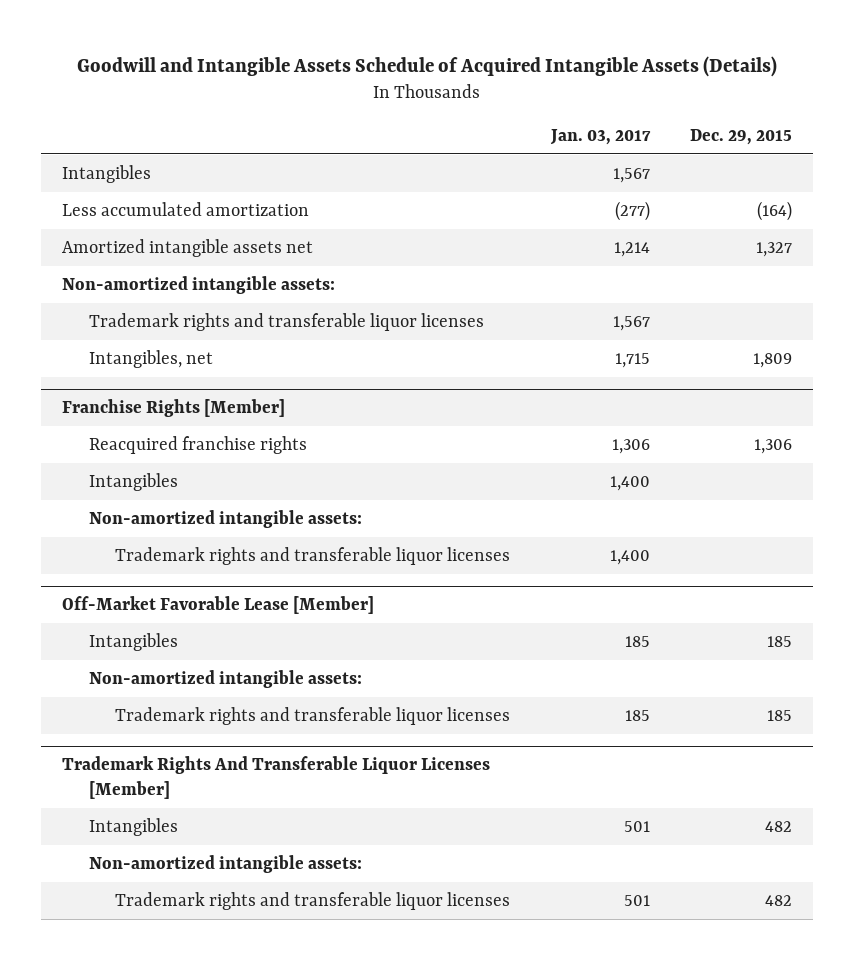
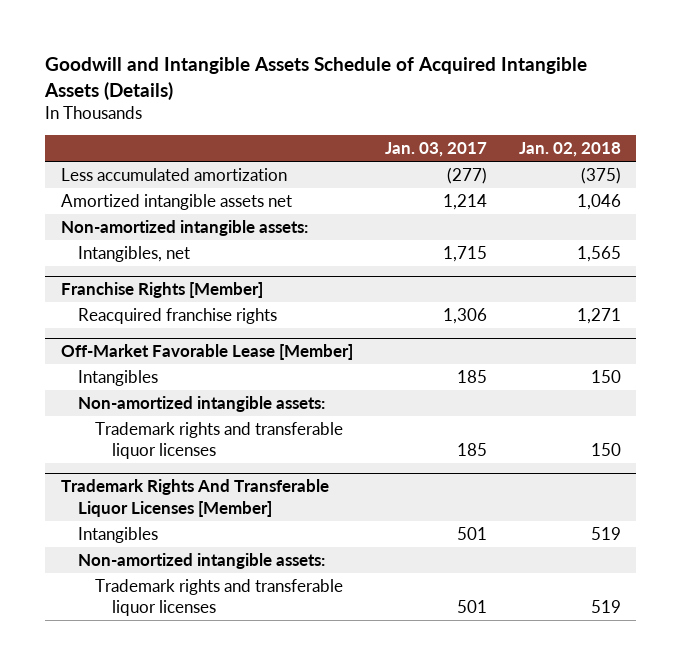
- | Jan. 03, 2017 | Dec. 29, 2015
+ | Jan. 03, 2017 | Jan. 02, 2018
- Intangibles | 1,567 |
- Trademark rights and transferable liquor licenses | 1,567 |
@ Franchise Rights [Member]
- Intangibles | 1,400 |
- Non-amortized intangible assets:
- Trademark rights and transferable liquor licenses | 1,400 |

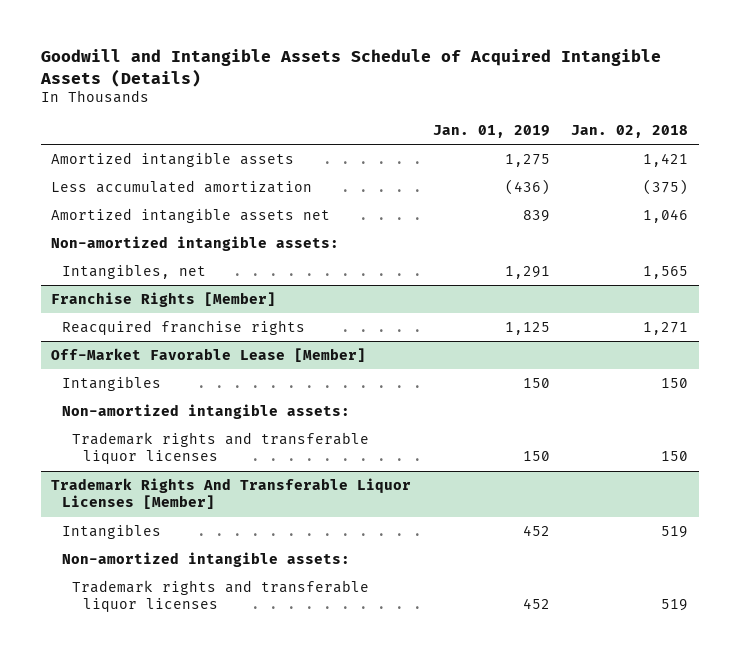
- | Jan. 03, 2017 | Jan. 02, 2018
+ | Jan. 01, 2019 | Jan. 02, 2018
+ Amortized intangible assets | 1,275 | 1,421

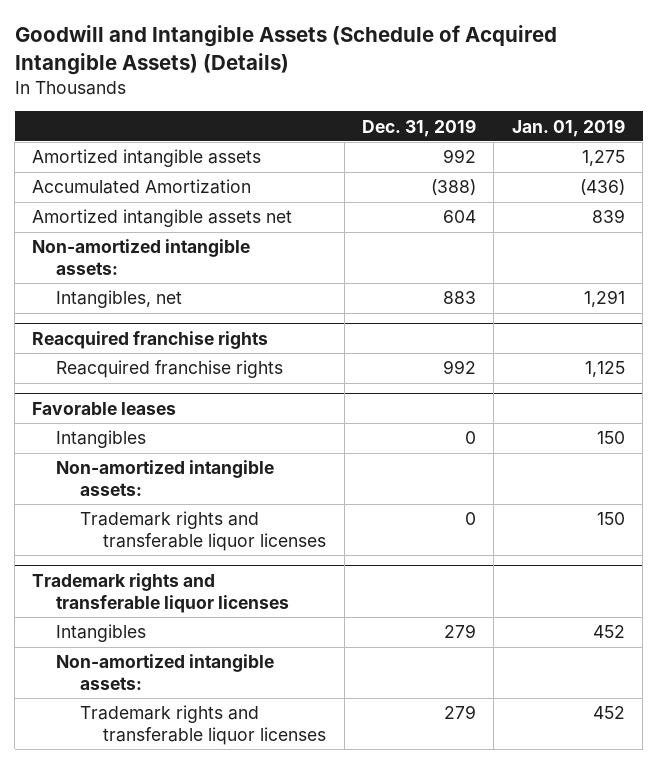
- Goodwill and Intangible Assets Schedule of Acquired Intangible Assets (Details)
+ Goodwill and Intangible Assets (Schedule of Acquired Intangible Assets) (Details)
- | Jan. 01, 2019 | Jan. 02, 2018
+ | Dec. 31, 2019 | Jan. 01, 2019
- Less accumulated amortization | (436) | (375)
+ Accumulated Amortization | (388) | (436)
- Franchise Rights [Member]
+ Reacquired franchise rights
- Off-Market Favorable Lease [Member]
+ Favorable leases
- Trademark Rights And Transferable Liquor Licenses [Member]
+ Trademark rights and transferable liquor licenses

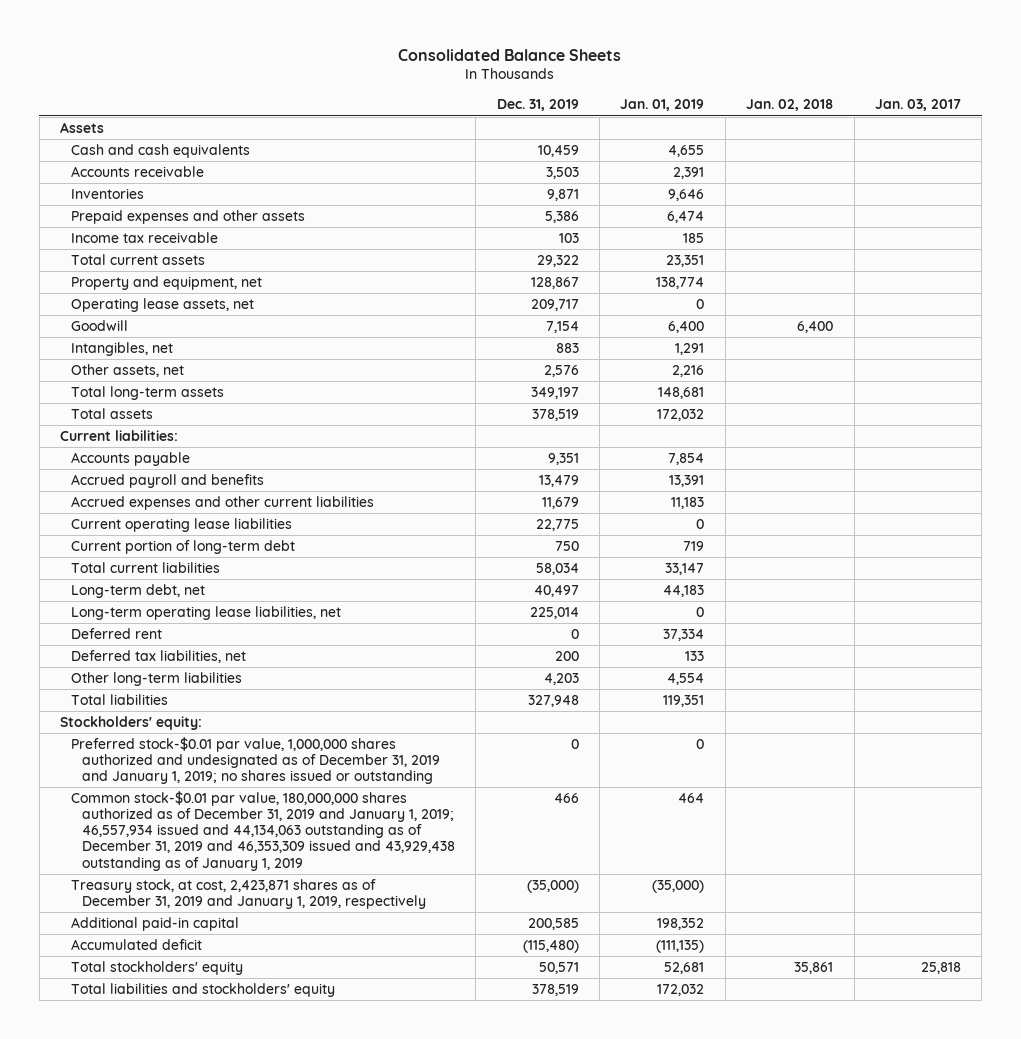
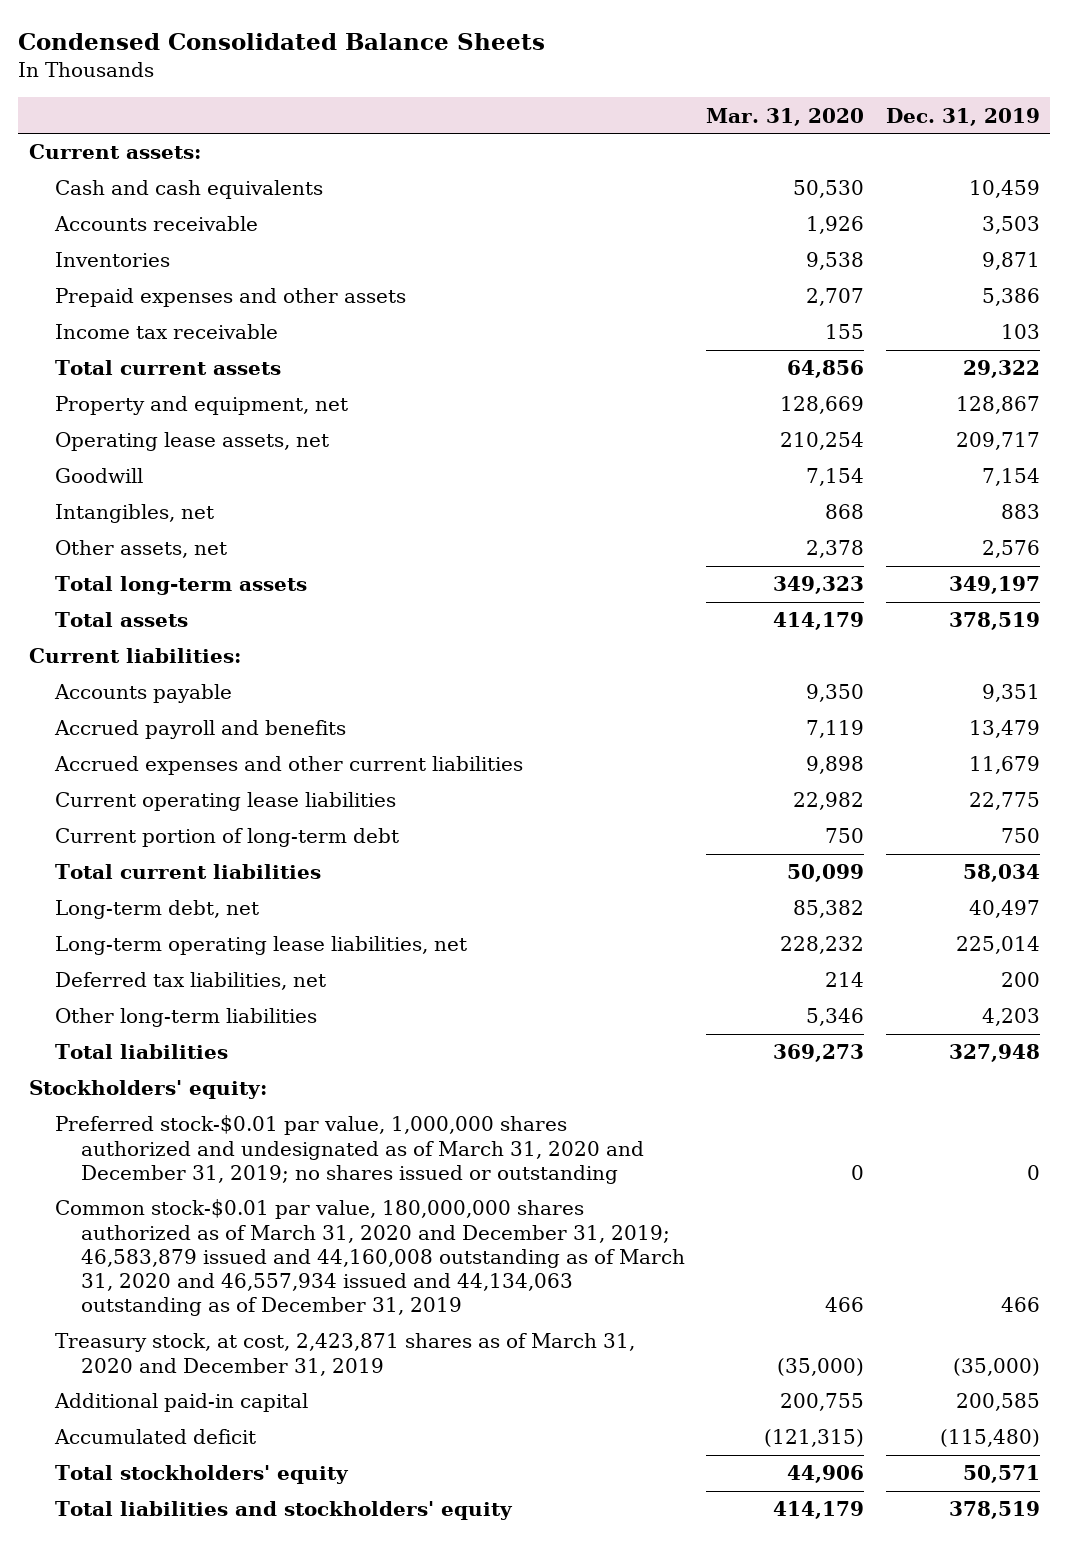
- Consolidated Balance Sheets
+ Condensed Consolidated Balance Sheets
- | Dec. 31, 2019 | Jan. 01, 2019 | Jan. 02, 2018 | Jan. 03, 2017
+ | Mar. 31, 2020 | Dec. 31, 2019
- Assets
+ Current assets:
- Deferred rent | 0 | 37,334 | |
- Preferred stock-$0.01 par value, 1,000,000 shares authorized and undesignated as of December 31, 2019 and January 1, 2019; no shares issued or outstanding | 0 | 0 | |
- Common stock-$0.01 par value, 180,000,000 shares authorized as of December 31, 2019 and January 1, 2019; 46,557,934 issued and 44,134,063 outstanding as of December 31, 2019 and 46,353,309 issued and 43,929,438 outstanding as of January 1, 2019 | 466 | 464 | |
- Treasury stock, at cost, 2,423,871 shares as of December 31, 2019 and January 1, 2019, respectively | (35,000) | (35,000) | |
+ Preferred stock-$0.01 par value, 1,000,000 shares authorized and undesignated as of March 31, 2020 and December 31, 2019; no shares issued or outstanding | 0 | 0
+ Common stock-$0.01 par value, 180,000,000 shares authorized as of March 31, 2020 and December 31, 2019; 46,583,879 issued and 44,160,008 outstanding as of March 31, 2020 and 46,557,934 issued and 44,134,063 outstanding as of December 31, 2019 | 466 | 466
+ Treasury stock, at cost, 2,423,871 shares as of March 31, 2020 and December 31, 2019 | (35,000) | (35,000)

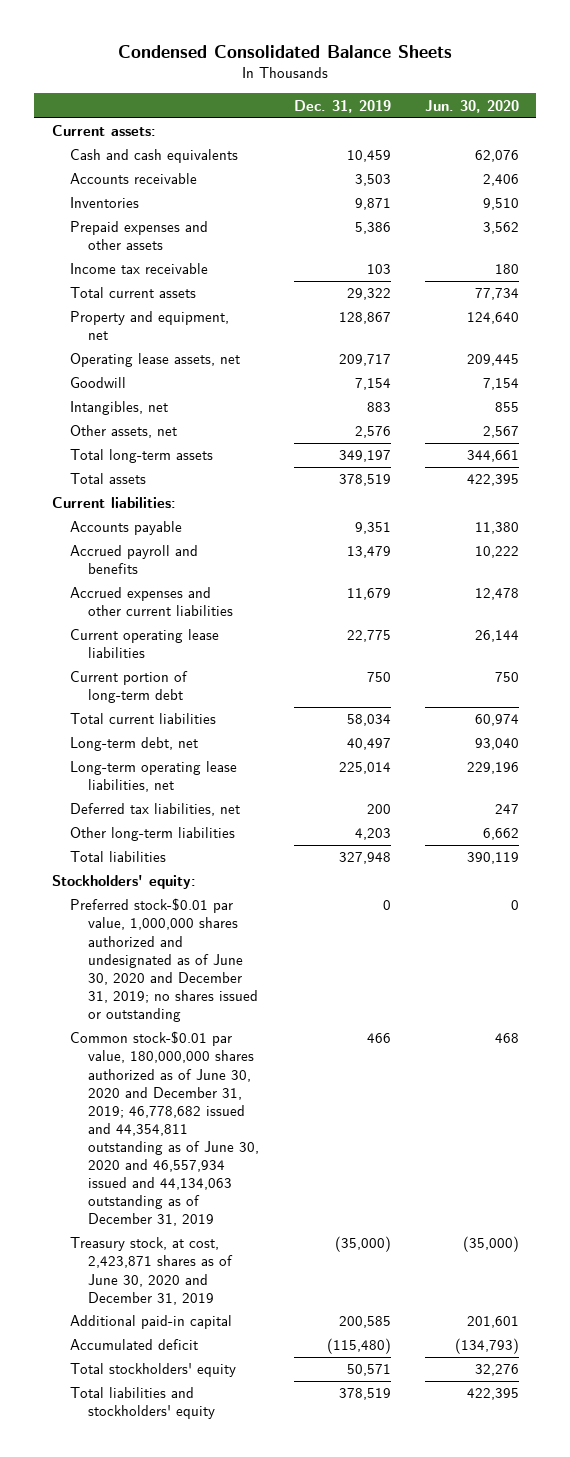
- | Mar. 31, 2020 | Dec. 31, 2019
+ | Dec. 31, 2019 | Jun. 30, 2020
- Preferred stock-$0.01 par value, 1,000,000 shares authorized and undesignated as of March 31, 2020 and December 31, 2019; no shares issued or outstanding | 0 | 0
- Common stock-$0.01 par value, 180,000,000 shares authorized as of March 31, 2020 and December 31, 2019; 46,583,879 issued and 44,160,008 outstanding as of March 31, 2020 and 46,557,934 issued and 44,134,063 outstanding as of December 31, 2019 | 466 | 466
- Treasury stock, at cost, 2,423,871 shares as of March 31, 2020 and December 31, 2019 | (35,000) | (35,000)
+ Preferred stock-$0.01 par value, 1,000,000 shares authorized and undesignated as of June 30, 2020 and December 31, 2019; no shares issued or outstanding | 0 | 0
+ Common stock-$0.01 par value, 180,000,000 shares authorized as of June 30, 2020 and December 31, 2019; 46,778,682 issued and 44,354,811 outstanding as of June 30, 2020 and 46,557,934 issued and 44,134,063 outstanding as of December 31, 2019 | 466 | 468
+ Treasury stock, at cost, 2,423,871 shares as of June 30, 2020 and December 31, 2019 | (35,000) | (35,000)

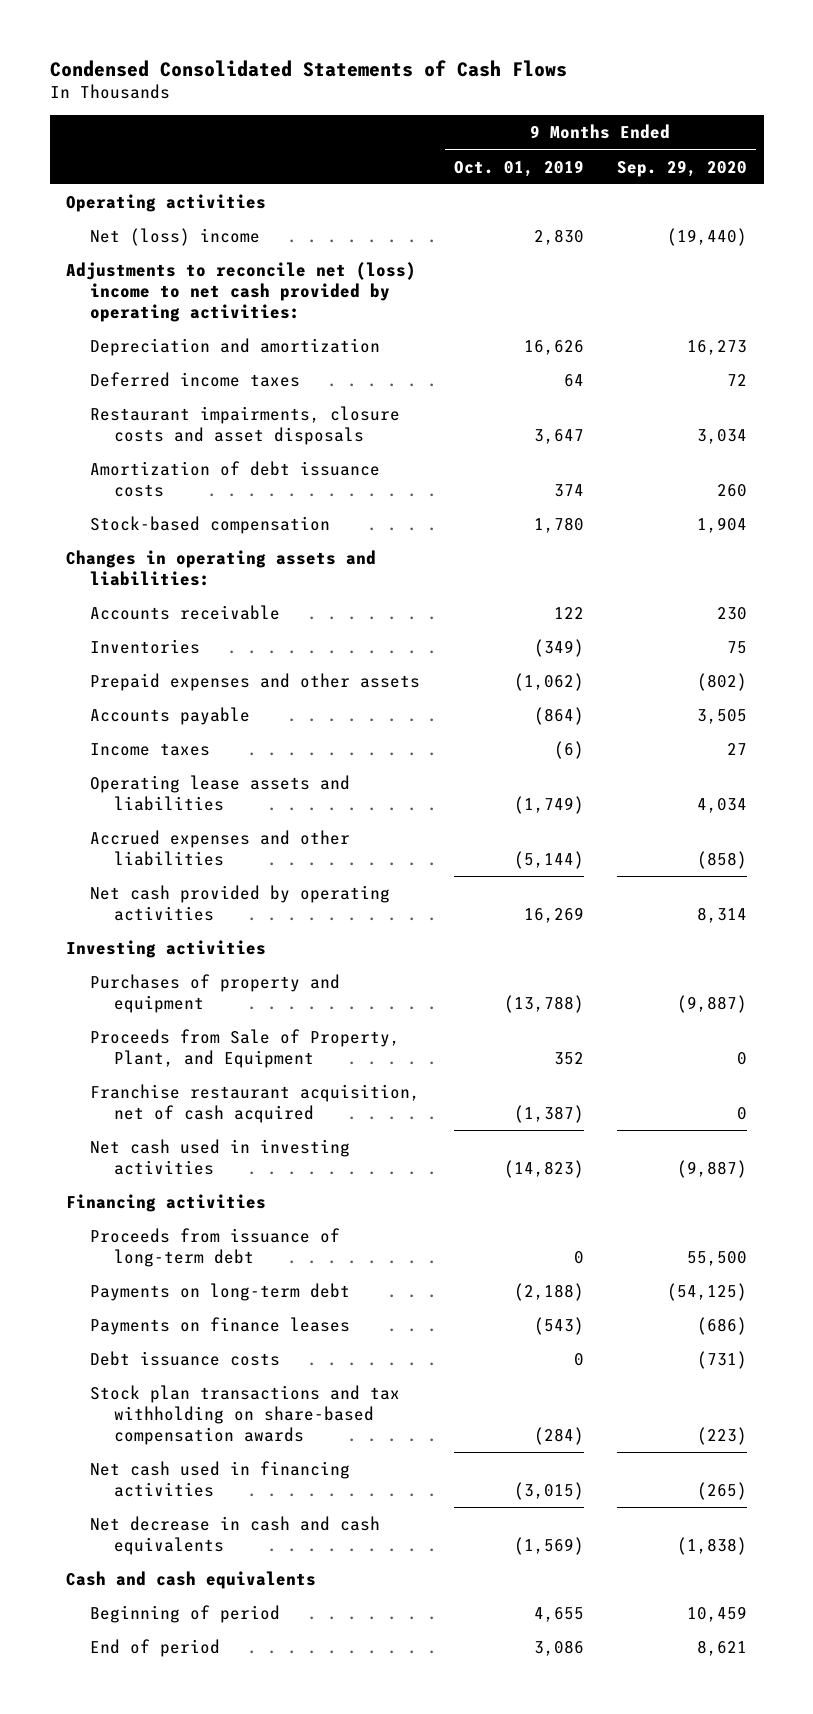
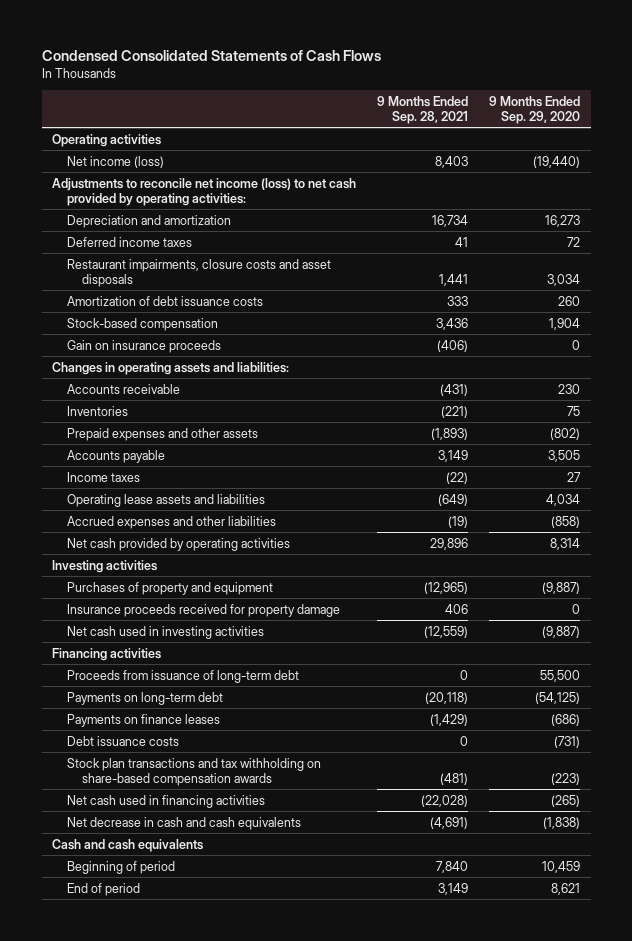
- | 9 Months Ended Oct. 01, 2019 | 9 Months Ended Sep. 29, 2020
+ | 9 Months Ended Sep. 28, 2021 | 9 Months Ended Sep. 29, 2020
- Net (loss) income | 2,830 | (19,440)
- Adjustments to reconcile net (loss) income to net cash provided by operating activities:
+ Net income (loss) | 8,403 | (19,440)
+ Adjustments to reconcile net income (loss) to net cash provided by operating activities:
+ Gain on insurance proceeds | (406) | 0
- Proceeds from Sale of Property, Plant, and Equipment | 352 | 0
- Franchise restaurant acquisition, net of cash acquired | (1,387) | 0
+ Insurance proceeds received for property damage | 406 | 0

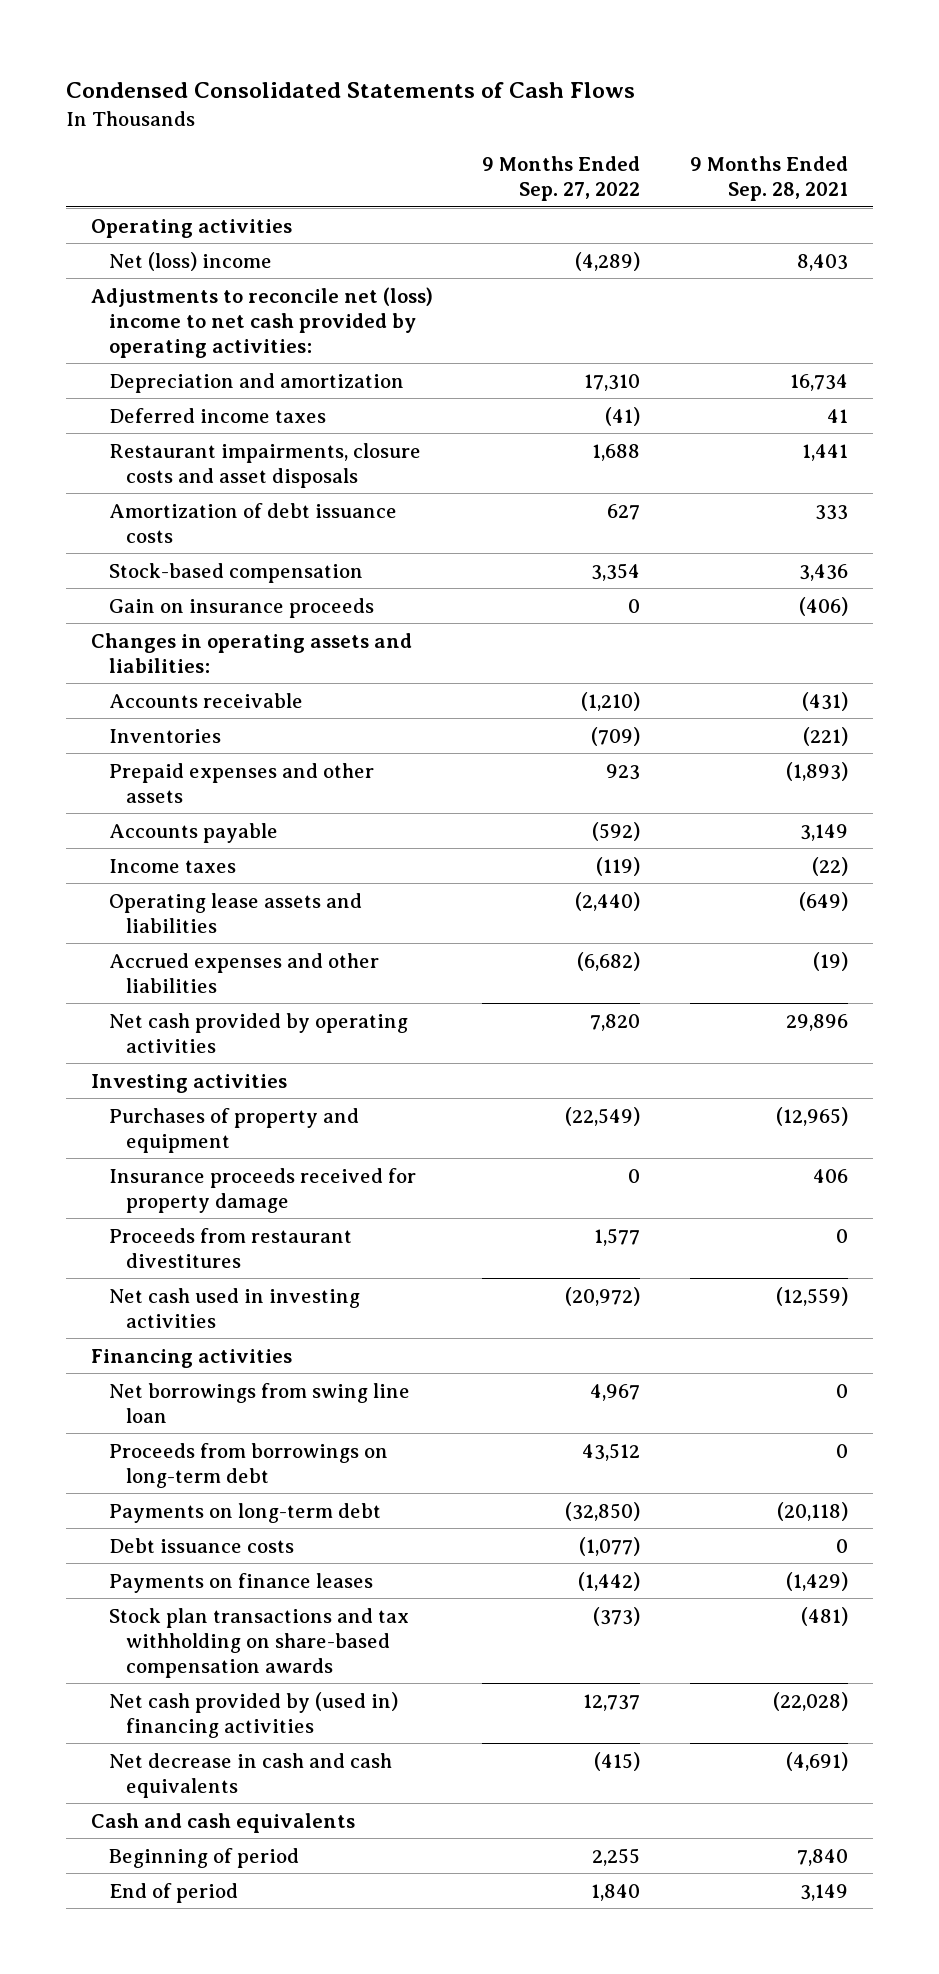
- | 9 Months Ended Sep. 28, 2021 | 9 Months Ended Sep. 29, 2020
+ | 9 Months Ended Sep. 27, 2022 | 9 Months Ended Sep. 28, 2021
- Net income (loss) | 8,403 | (19,440)
- Adjustments to reconcile net income (loss) to net cash provided by operating activities:
+ Net (loss) income | (4,289) | 8,403
+ Adjustments to reconcile net (loss) income to net cash provided by operating activities:
+ Proceeds from restaurant divestitures | 1,577 | 0
- Proceeds from issuance of long-term debt | 0 | 55,500
+ Net borrowings from swing line loan | 4,967 | 0
+ Proceeds from borrowings on long-term debt | 43,512 | 0
moved down: Payments on finance leases | (1,442) | (1,429)
- Net cash used in financing activities | (22,028) | (265)
+ Net cash provided by (used in) financing activities | 12,737 | (22,028)

